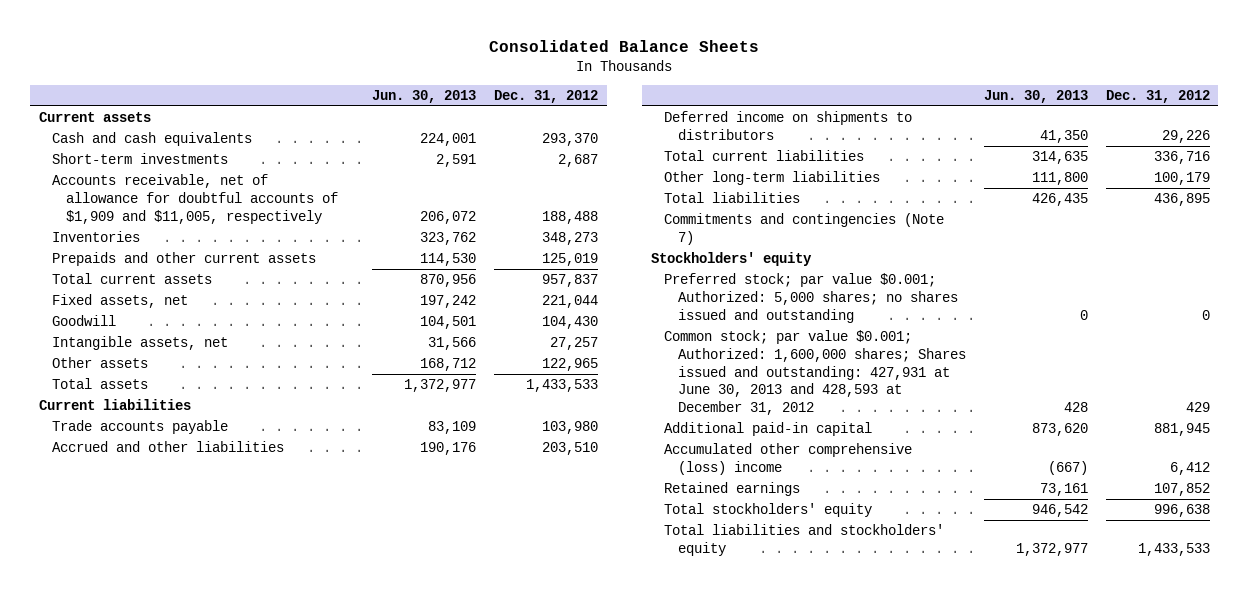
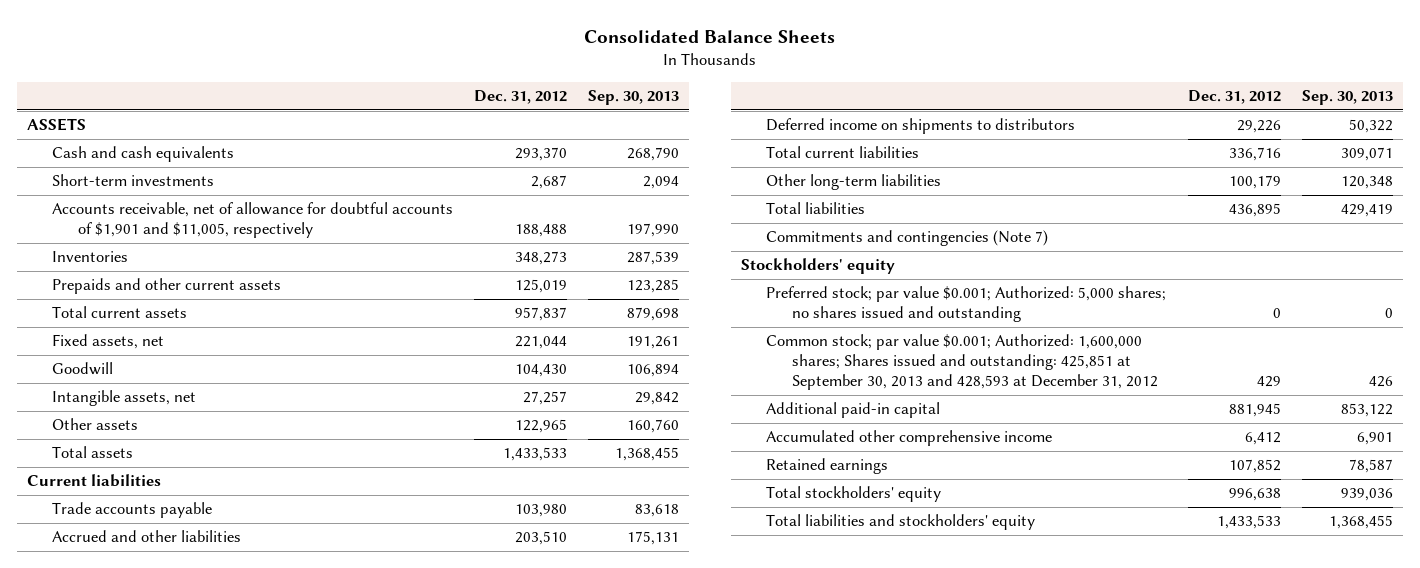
- | Jun. 30, 2013 | Dec. 31, 2012
+ | Dec. 31, 2012 | Sep. 30, 2013
- Current assets
+ ASSETS
- Accounts receivable, net of allowance for doubtful accounts of $1,909 and $11,005, respectively | 206,072 | 188,488
+ Accounts receivable, net of allowance for doubtful accounts of $1,901 and $11,005, respectively | 188,488 | 197,990
- Common stock; par value $0.001; Authorized: 1,600,000 shares; Shares issued and outstanding: 427,931 at June 30, 2013 and 428,593 at December 31, 2012 | 428 | 429
+ Common stock; par value $0.001; Authorized: 1,600,000 shares; Shares issued and outstanding: 425,851 at September 30, 2013 and 428,593 at December 31, 2012 | 429 | 426
- Accumulated other comprehensive (loss) income | (667) | 6,412
+ Accumulated other comprehensive income | 6,412 | 6,901

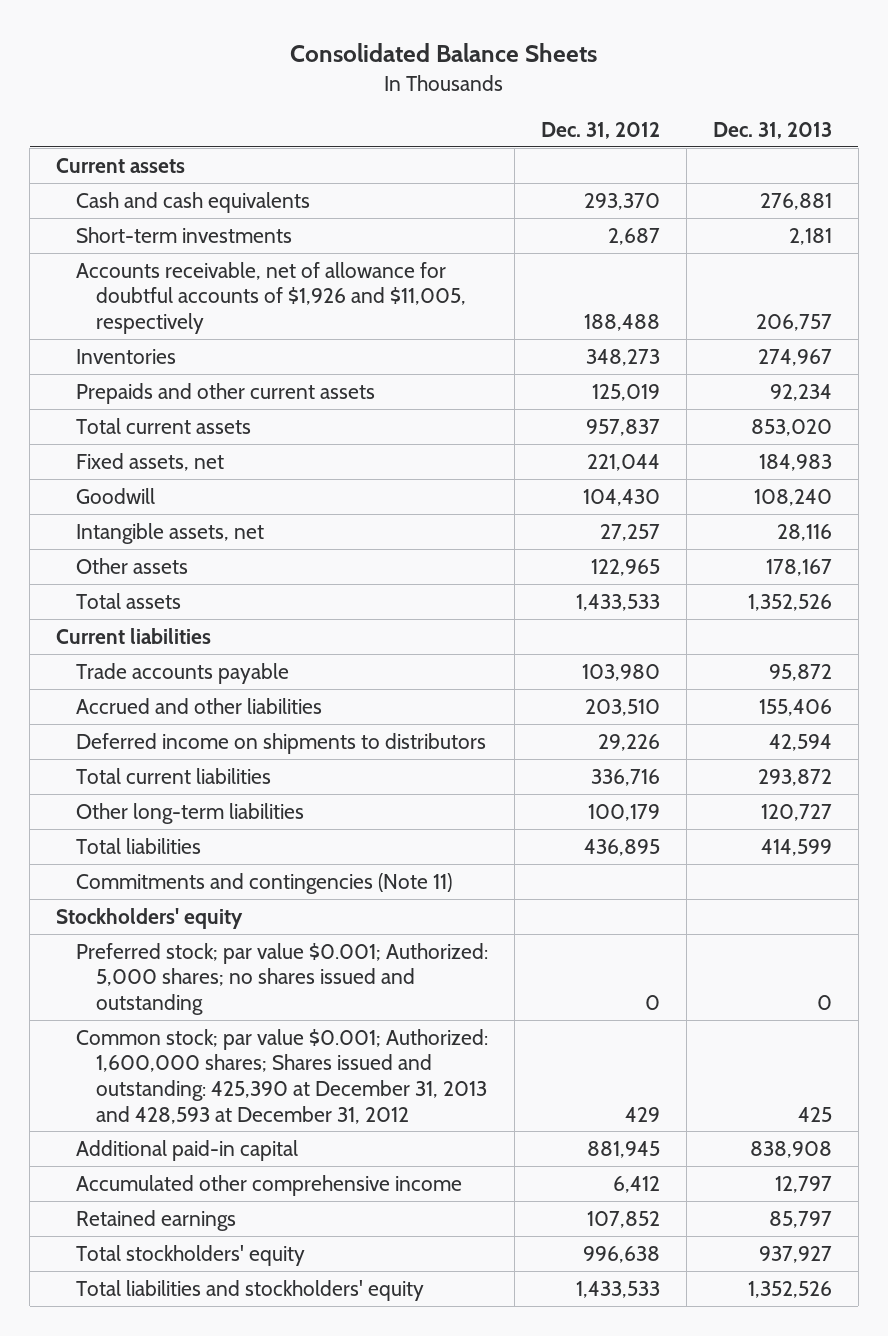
- | Dec. 31, 2012 | Sep. 30, 2013
+ | Dec. 31, 2012 | Dec. 31, 2013
- ASSETS
+ Current assets
- Accounts receivable, net of allowance for doubtful accounts of $1,901 and $11,005, respectively | 188,488 | 197,990
+ Accounts receivable, net of allowance for doubtful accounts of $1,926 and $11,005, respectively | 188,488 | 206,757
- Commitments and contingencies (Note 7)
+ Commitments and contingencies (Note 11)
- Common stock; par value $0.001; Authorized: 1,600,000 shares; Shares issued and outstanding: 425,851 at September 30, 2013 and 428,593 at December 31, 2012 | 429 | 426
+ Common stock; par value $0.001; Authorized: 1,600,000 shares; Shares issued and outstanding: 425,390 at December 31, 2013 and 428,593 at December 31, 2012 | 429 | 425

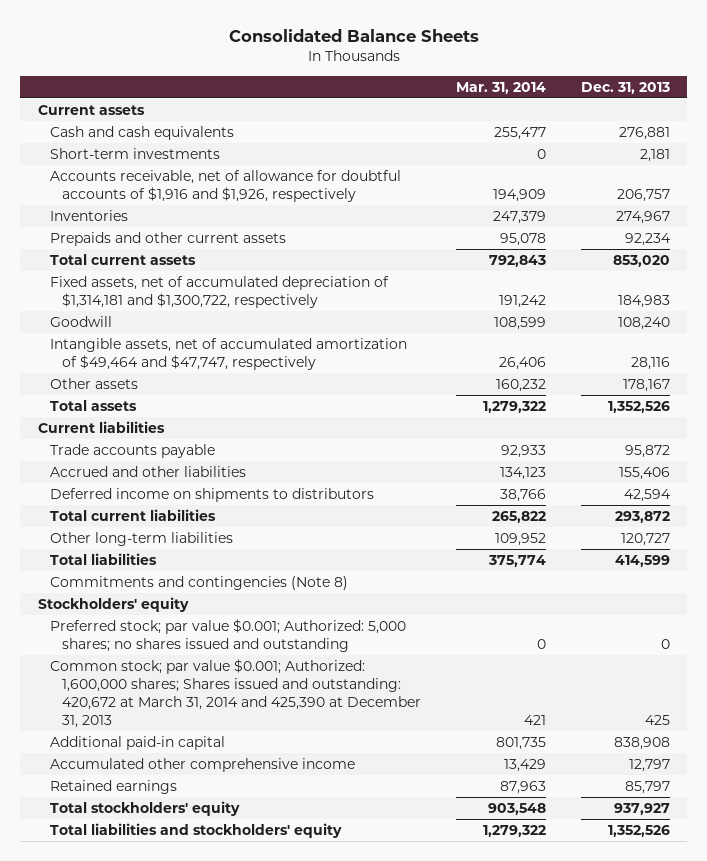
- | Dec. 31, 2012 | Dec. 31, 2013
+ | Mar. 31, 2014 | Dec. 31, 2013
- Accounts receivable, net of allowance for doubtful accounts of $1,926 and $11,005, respectively | 188,488 | 206,757
+ Accounts receivable, net of allowance for doubtful accounts of $1,916 and $1,926, respectively | 194,909 | 206,757
- Fixed assets, net | 221,044 | 184,983
+ Fixed assets, net of accumulated depreciation of $1,314,181 and $1,300,722, respectively | 191,242 | 184,983
- Intangible assets, net | 27,257 | 28,116
+ Intangible assets, net of accumulated amortization of $49,464 and $47,747, respectively | 26,406 | 28,116
- Commitments and contingencies (Note 11)
+ Commitments and contingencies (Note 8)
- Common stock; par value $0.001; Authorized: 1,600,000 shares; Shares issued and outstanding: 425,390 at December 31, 2013 and 428,593 at December 31, 2012 | 429 | 425
+ Common stock; par value $0.001; Authorized: 1,600,000 shares; Shares issued and outstanding: 420,672 at March 31, 2014 and 425,390 at December 31, 2013 | 421 | 425

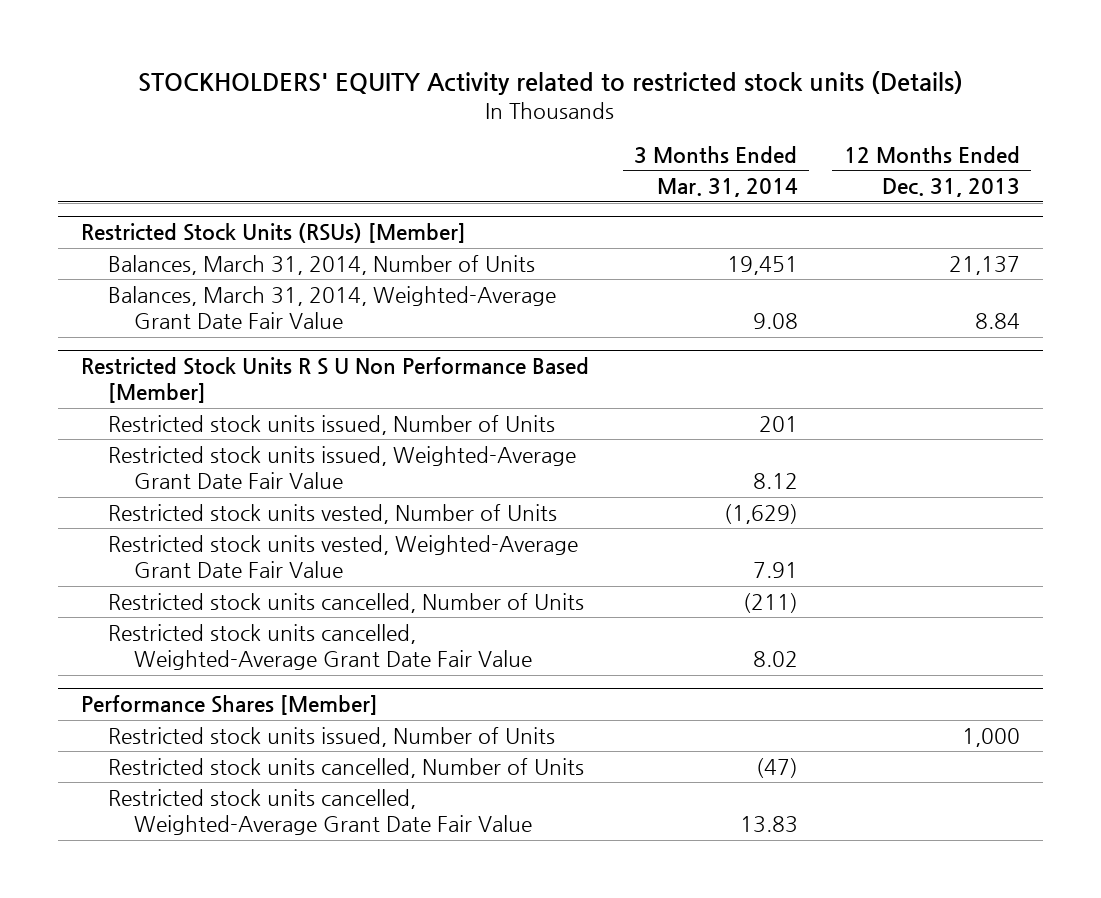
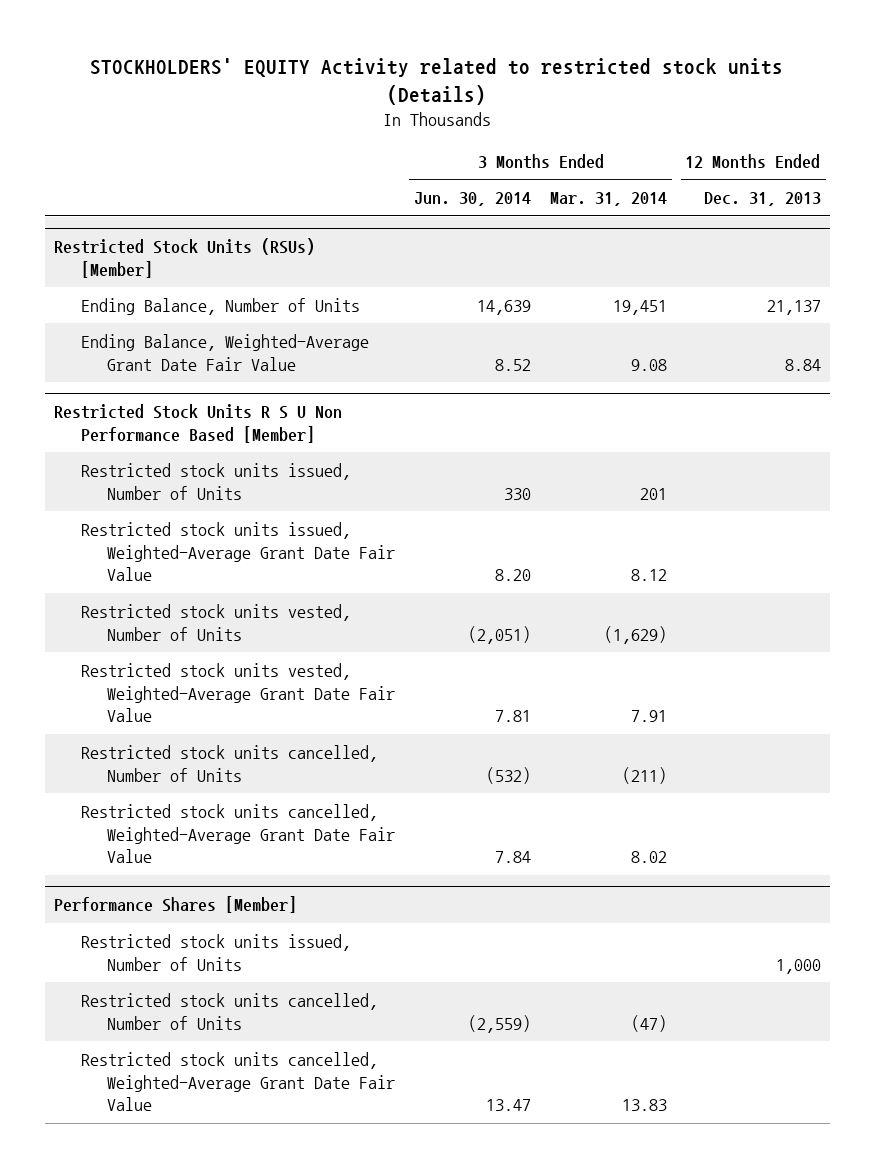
- | 3 Months Ended Mar. 31, 2014 | 12 Months Ended Dec. 31, 2013
+ | 3 Months Ended Jun. 30, 2014 | 3 Months Ended Mar. 31, 2014 | 12 Months Ended Dec. 31, 2013
@ Restricted Stock Units (RSUs) [Member]
- Balances, March 31, 2014, Number of Units | 19,451 | 21,137
- Balances, March 31, 2014, Weighted-Average Grant Date Fair Value | 9.08 | 8.84
+ Ending Balance, Number of Units | 14,639 | 19,451 | 21,137
+ Ending Balance, Weighted-Average Grant Date Fair Value | 8.52 | 9.08 | 8.84

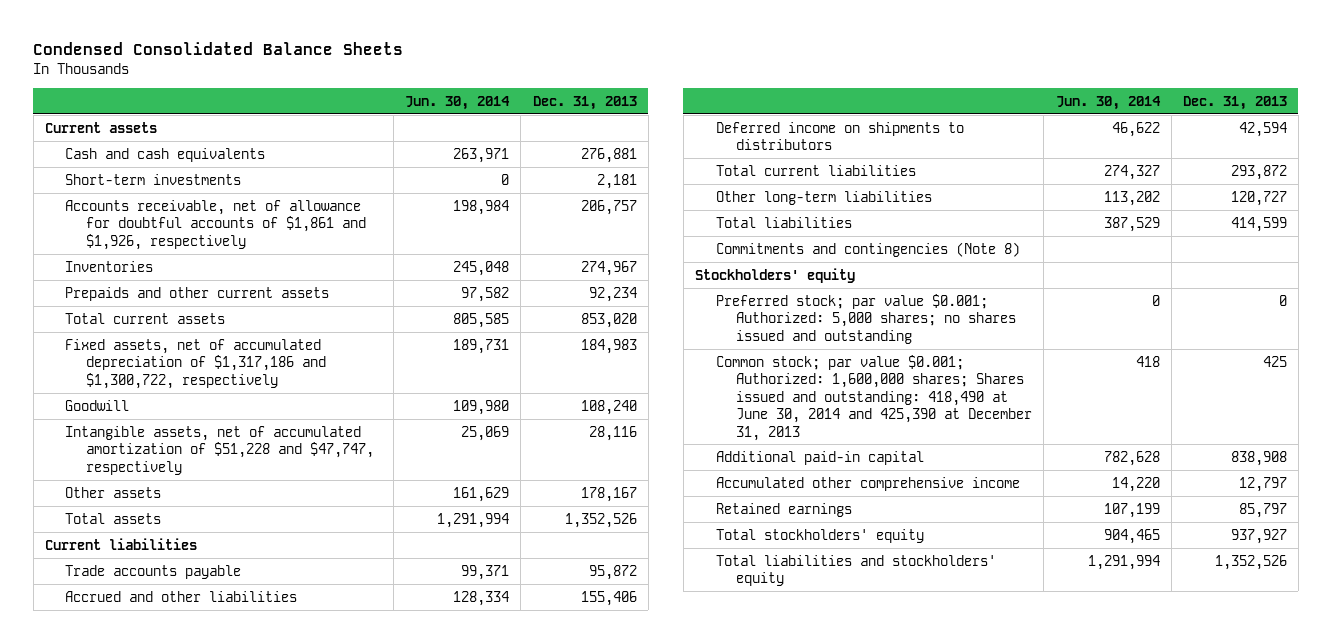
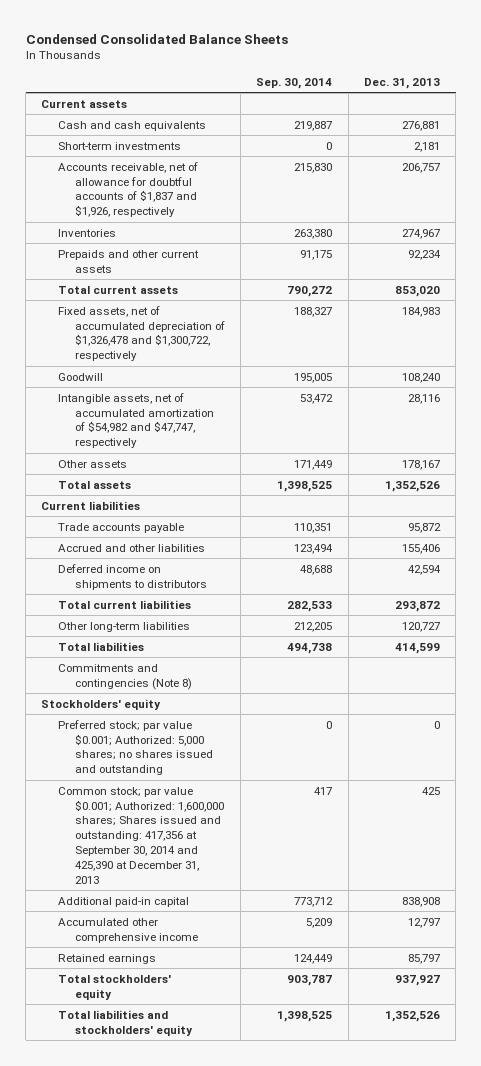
- | Jun. 30, 2014 | Dec. 31, 2013
+ | Sep. 30, 2014 | Dec. 31, 2013
- Accounts receivable, net of allowance for doubtful accounts of $1,861 and $1,926, respectively | 198,984 | 206,757
+ Accounts receivable, net of allowance for doubtful accounts of $1,837 and $1,926, respectively | 215,830 | 206,757
- Fixed assets, net of accumulated depreciation of $1,317,186 and $1,300,722, respectively | 189,731 | 184,983
+ Fixed assets, net of accumulated depreciation of $1,326,478 and $1,300,722, respectively | 188,327 | 184,983
- Intangible assets, net of accumulated amortization of $51,228 and $47,747, respectively | 25,069 | 28,116
+ Intangible assets, net of accumulated amortization of $54,982 and $47,747, respectively | 53,472 | 28,116
- Common stock; par value $0.001; Authorized: 1,600,000 shares; Shares issued and outstanding: 418,490 at June 30, 2014 and 425,390 at December 31, 2013 | 418 | 425
+ Common stock; par value $0.001; Authorized: 1,600,000 shares; Shares issued and outstanding: 417,356 at September 30, 2014 and 425,390 at December 31, 2013 | 417 | 425

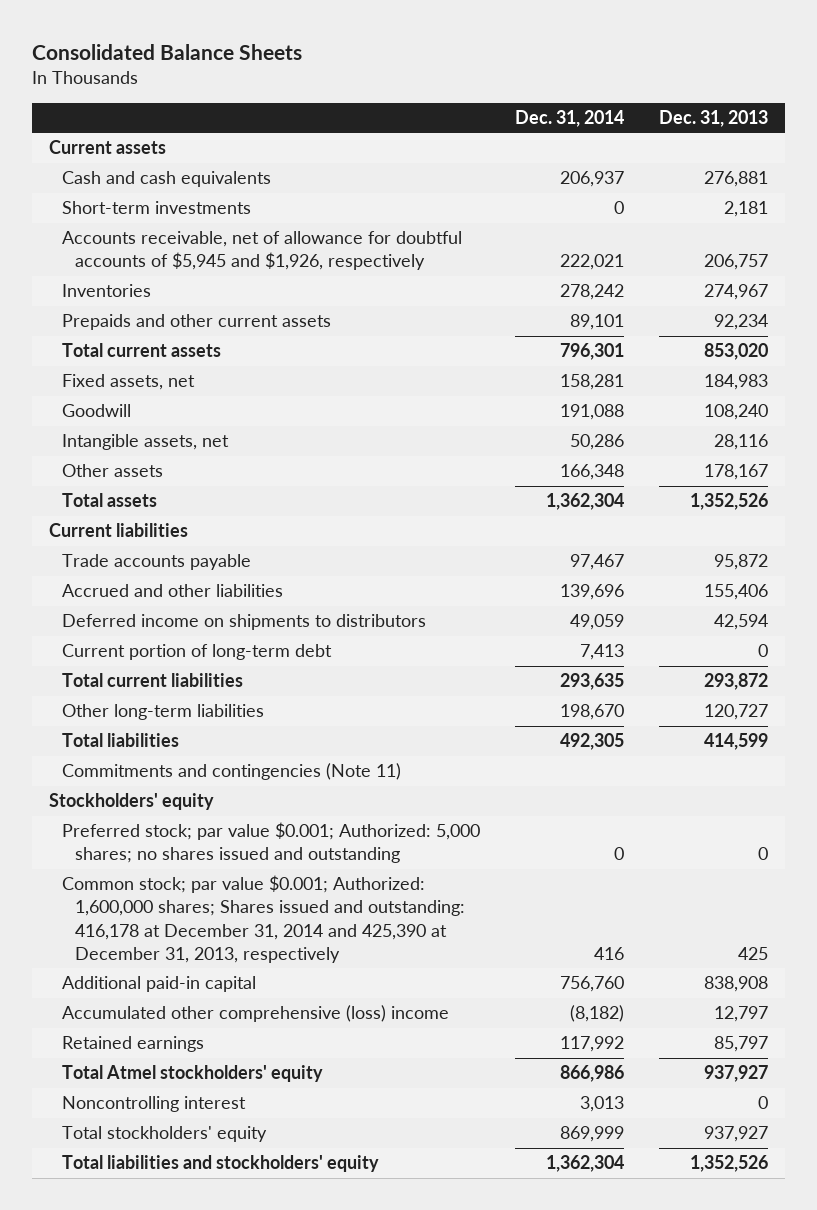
- Condensed Consolidated Balance Sheets
+ Consolidated Balance Sheets
- | Sep. 30, 2014 | Dec. 31, 2013
+ | Dec. 31, 2014 | Dec. 31, 2013
- Accounts receivable, net of allowance for doubtful accounts of $1,837 and $1,926, respectively | 215,830 | 206,757
+ Accounts receivable, net of allowance for doubtful accounts of $5,945 and $1,926, respectively | 222,021 | 206,757
- Fixed assets, net of accumulated depreciation of $1,326,478 and $1,300,722, respectively | 188,327 | 184,983
+ Fixed assets, net | 158,281 | 184,983
- Intangible assets, net of accumulated amortization of $54,982 and $47,747, respectively | 53,472 | 28,116
+ Intangible assets, net | 50,286 | 28,116
+ Current portion of long-term debt | 7,413 | 0
- Commitments and contingencies (Note 8)
+ Commitments and contingencies (Note 11)
- Common stock; par value $0.001; Authorized: 1,600,000 shares; Shares issued and outstanding: 417,356 at September 30, 2014 and 425,390 at December 31, 2013 | 417 | 425
+ Common stock; par value $0.001; Authorized: 1,600,000 shares; Shares issued and outstanding: 416,178 at December 31, 2014 and 425,390 at December 31, 2013, respectively | 416 | 425
- Accumulated other comprehensive income | 5,209 | 12,797
+ Accumulated other comprehensive (loss) income | (8,182) | 12,797
+ Total Atmel stockholders' equity | 866,986 | 937,927
+ Noncontrolling interest | 3,013 | 0

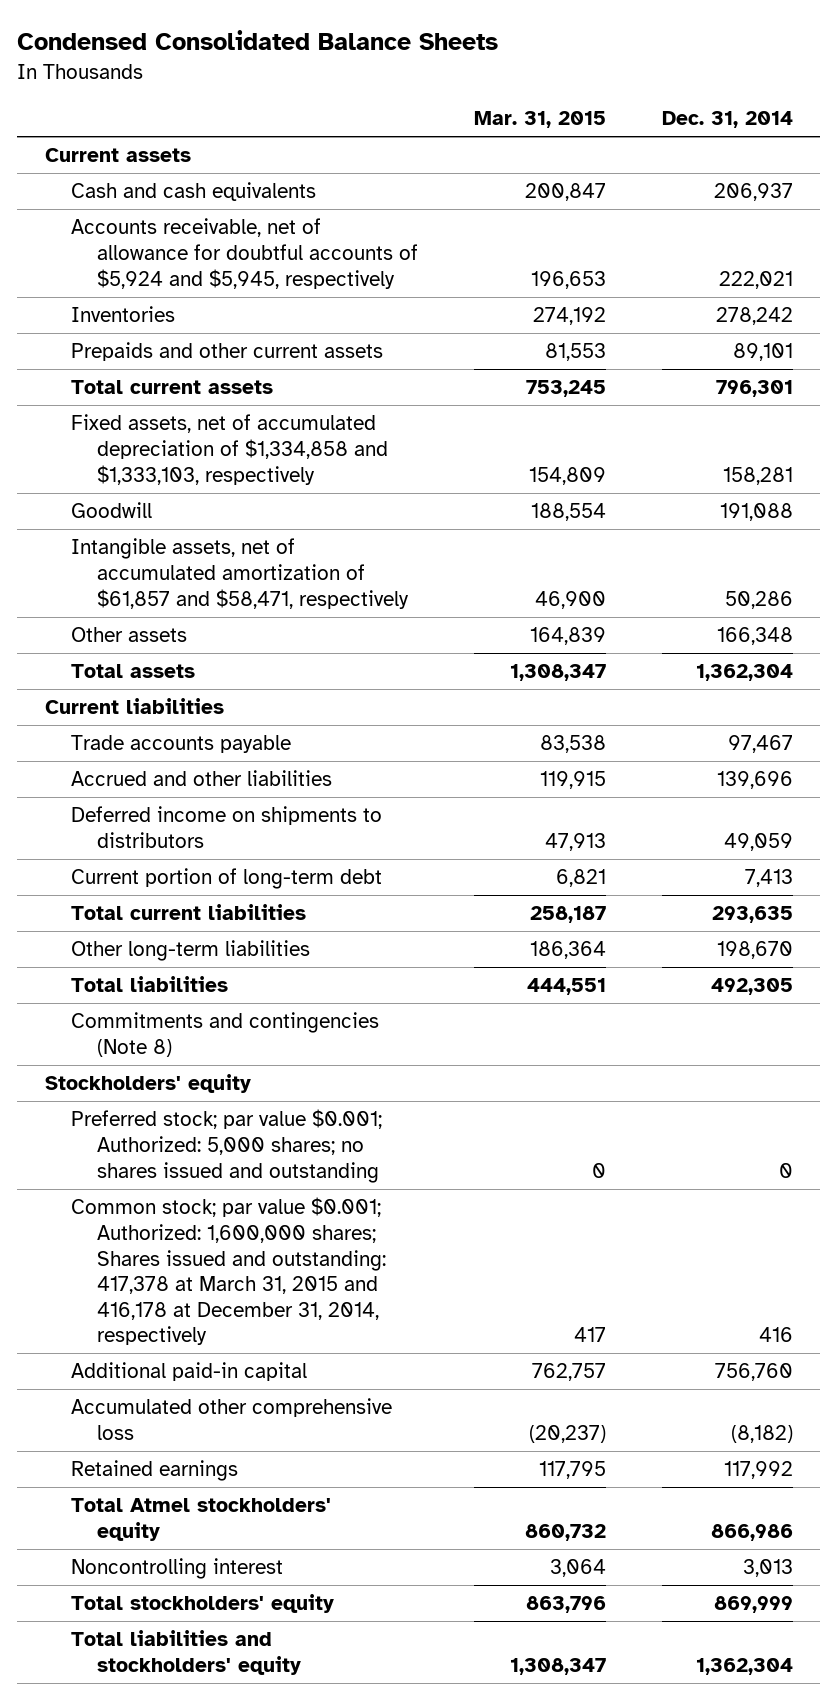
- Consolidated Balance Sheets
+ Condensed Consolidated Balance Sheets
- | Dec. 31, 2014 | Dec. 31, 2013
+ | Mar. 31, 2015 | Dec. 31, 2014
- Short-term investments | 0 | 2,181
- Accounts receivable, net of allowance for doubtful accounts of $5,945 and $1,926, respectively | 222,021 | 206,757
+ Accounts receivable, net of allowance for doubtful accounts of $5,924 and $5,945, respectively | 196,653 | 222,021
- Fixed assets, net | 158,281 | 184,983
+ Fixed assets, net of accumulated depreciation of $1,334,858 and $1,333,103, respectively | 154,809 | 158,281
- Intangible assets, net | 50,286 | 28,116
+ Intangible assets, net of accumulated amortization of $61,857 and $58,471, respectively | 46,900 | 50,286
- Commitments and contingencies (Note 11)
+ Commitments and contingencies (Note 8)
- Common stock; par value $0.001; Authorized: 1,600,000 shares; Shares issued and outstanding: 416,178 at December 31, 2014 and 425,390 at December 31, 2013, respectively | 416 | 425
+ Common stock; par value $0.001; Authorized: 1,600,000 shares; Shares issued and outstanding: 417,378 at March 31, 2015 and 416,178 at December 31, 2014, respectively | 417 | 416
- Accumulated other comprehensive (loss) income | (8,182) | 12,797
+ Accumulated other comprehensive loss | (20,237) | (8,182)

